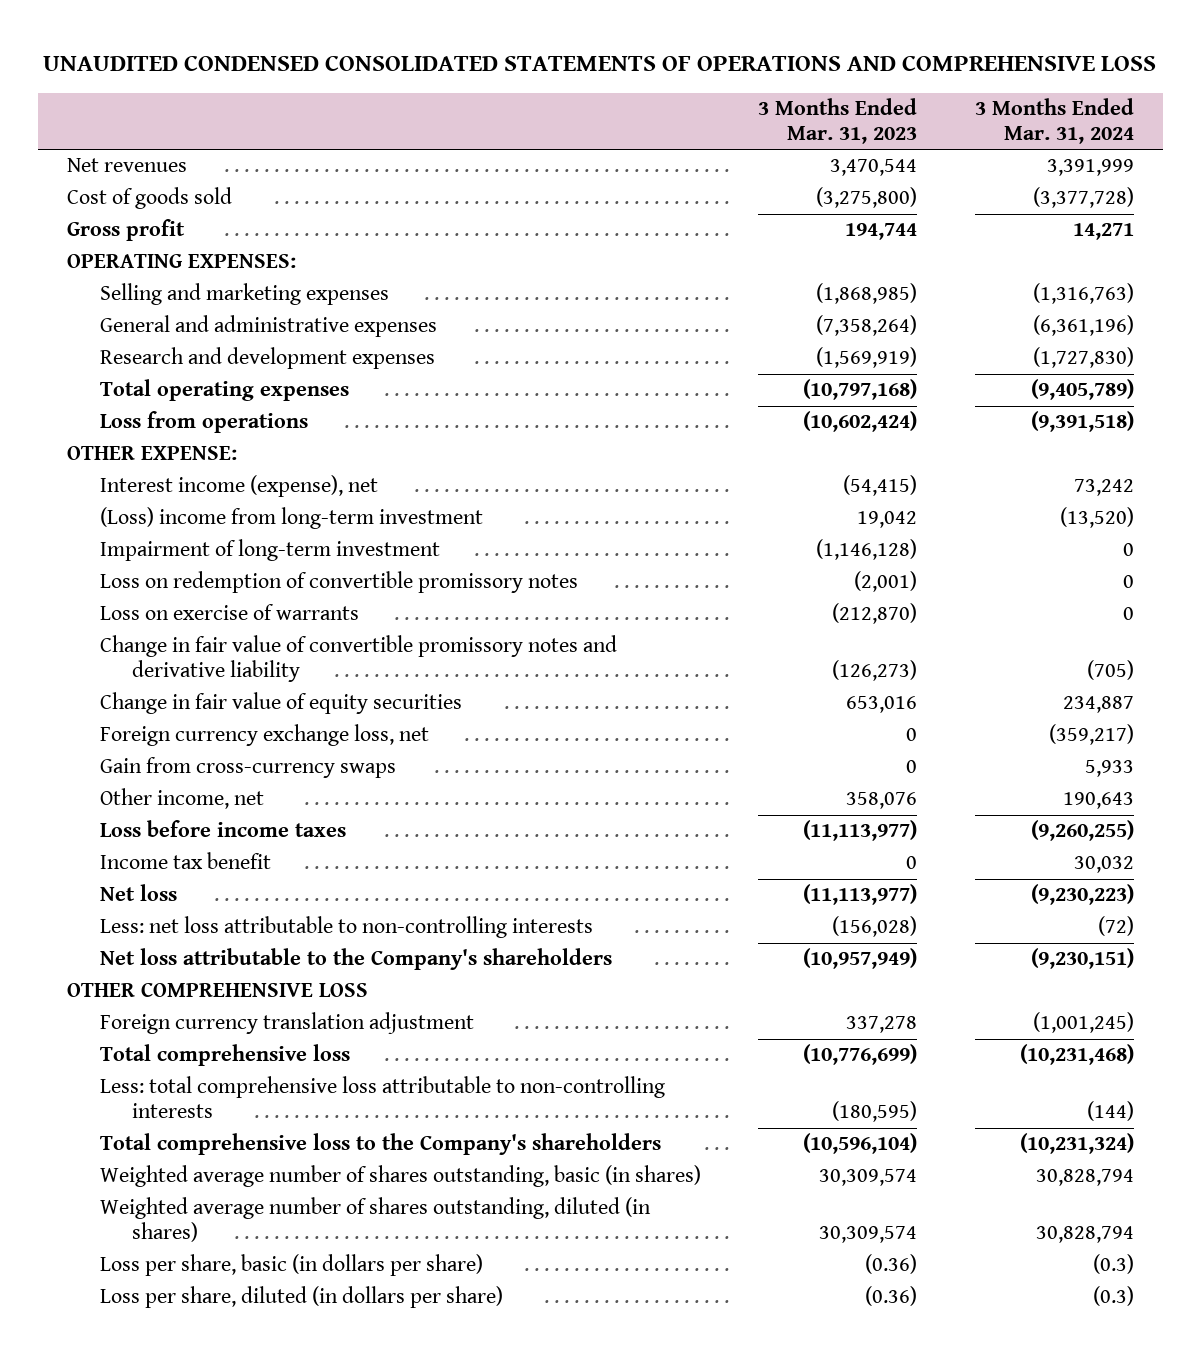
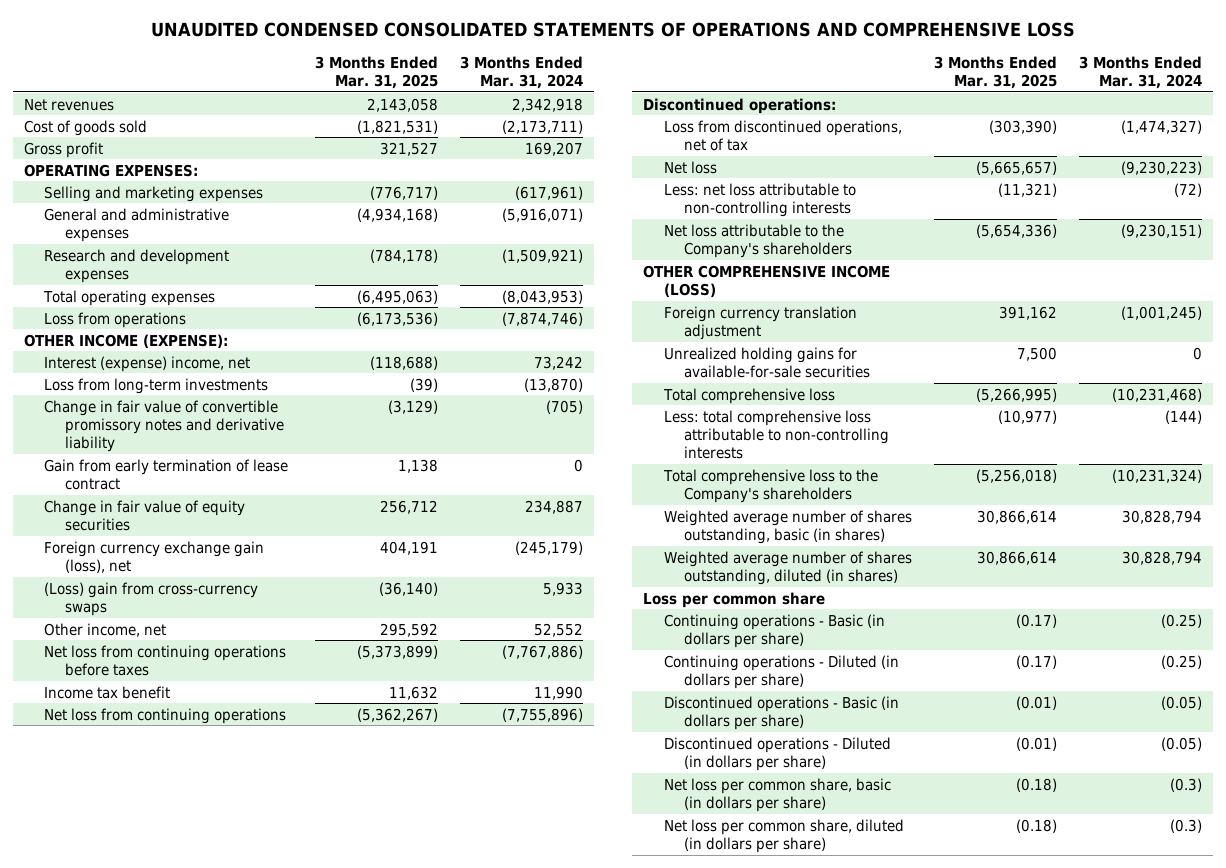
- | 3 Months Ended Mar. 31, 2023 | 3 Months Ended Mar. 31, 2024
+ | 3 Months Ended Mar. 31, 2025 | 3 Months Ended Mar. 31, 2024
- Net revenues | 3,470,544 | 3,391,999
- Cost of goods sold | (3,275,800) | (3,377,728)
- Gross profit | 194,744 | 14,271
+ Net revenues | 2,143,058 | 2,342,918
+ Cost of goods sold | (1,821,531) | (2,173,711)
+ Gross profit | 321,527 | 169,207
- Selling and marketing expenses | (1,868,985) | (1,316,763)
- General and administrative expenses | (7,358,264) | (6,361,196)
- Research and development expenses | (1,569,919) | (1,727,830)
- Total operating expenses | (10,797,168) | (9,405,789)
- Loss from operations | (10,602,424) | (9,391,518)
- OTHER EXPENSE:
- Interest income (expense), net | (54,415) | 73,242
- (Loss) income from long-term investment | 19,042 | (13,520)
- Impairment of long-term investment | (1,146,128) | 0
- Loss on redemption of convertible promissory notes | (2,001) | 0
- Loss on exercise of warrants | (212,870) | 0
+ Selling and marketing expenses | (776,717) | (617,961)
+ General and administrative expenses | (4,934,168) | (5,916,071)
+ Research and development expenses | (784,178) | (1,509,921)
+ Total operating expenses | (6,495,063) | (8,043,953)
+ Loss from operations | (6,173,536) | (7,874,746)
+ OTHER INCOME (EXPENSE):
+ Interest (expense) income, net | (118,688) | 73,242
+ Loss from long-term investments | (39) | (13,870)
+ Gain from early termination of lease contract | 1,138 | 0
- Foreign currency exchange loss, net | 0 | (359,217)
- Gain from cross-currency swaps | 0 | 5,933
- Other income, net | 358,076 | 190,643
- Loss before income taxes | (11,113,977) | (9,260,255)
- Income tax benefit | 0 | 30,032
+ Foreign currency exchange gain (loss), net | 404,191 | (245,179)
+ (Loss) gain from cross-currency swaps | (36,140) | 5,933
+ Other income, net | 295,592 | 52,552
+ Net loss from continuing operations before taxes | (5,373,899) | (7,767,886)
+ Income tax benefit | 11,632 | 11,990
+ Net loss from continuing operations | (5,362,267) | (7,755,896)
+ Discontinued operations:
+ Loss from discontinued operations, net of tax | (303,390) | (1,474,327)
- OTHER COMPREHENSIVE LOSS
+ OTHER COMPREHENSIVE INCOME (LOSS)
+ Unrealized holding gains for available-for-sale securities | 7,500 | 0
- Loss per share, basic (in dollars per share) | (0.36) | (0.3)
- Loss per share, diluted (in dollars per share) | (0.36) | (0.3)
+ Loss per common share
+ Continuing operations - Basic (in dollars per share) | (0.17) | (0.25)
+ Continuing operations - Diluted (in dollars per share) | (0.17) | (0.25)
+ Discontinued operations - Basic (in dollars per share) | (0.01) | (0.05)
+ Discontinued operations - Diluted (in dollars per share) | (0.01) | (0.05)
+ Net loss per common share, basic (in dollars per share) | (0.18) | (0.3)
+ Net loss per common share, diluted (in dollars per share) | (0.18) | (0.3)

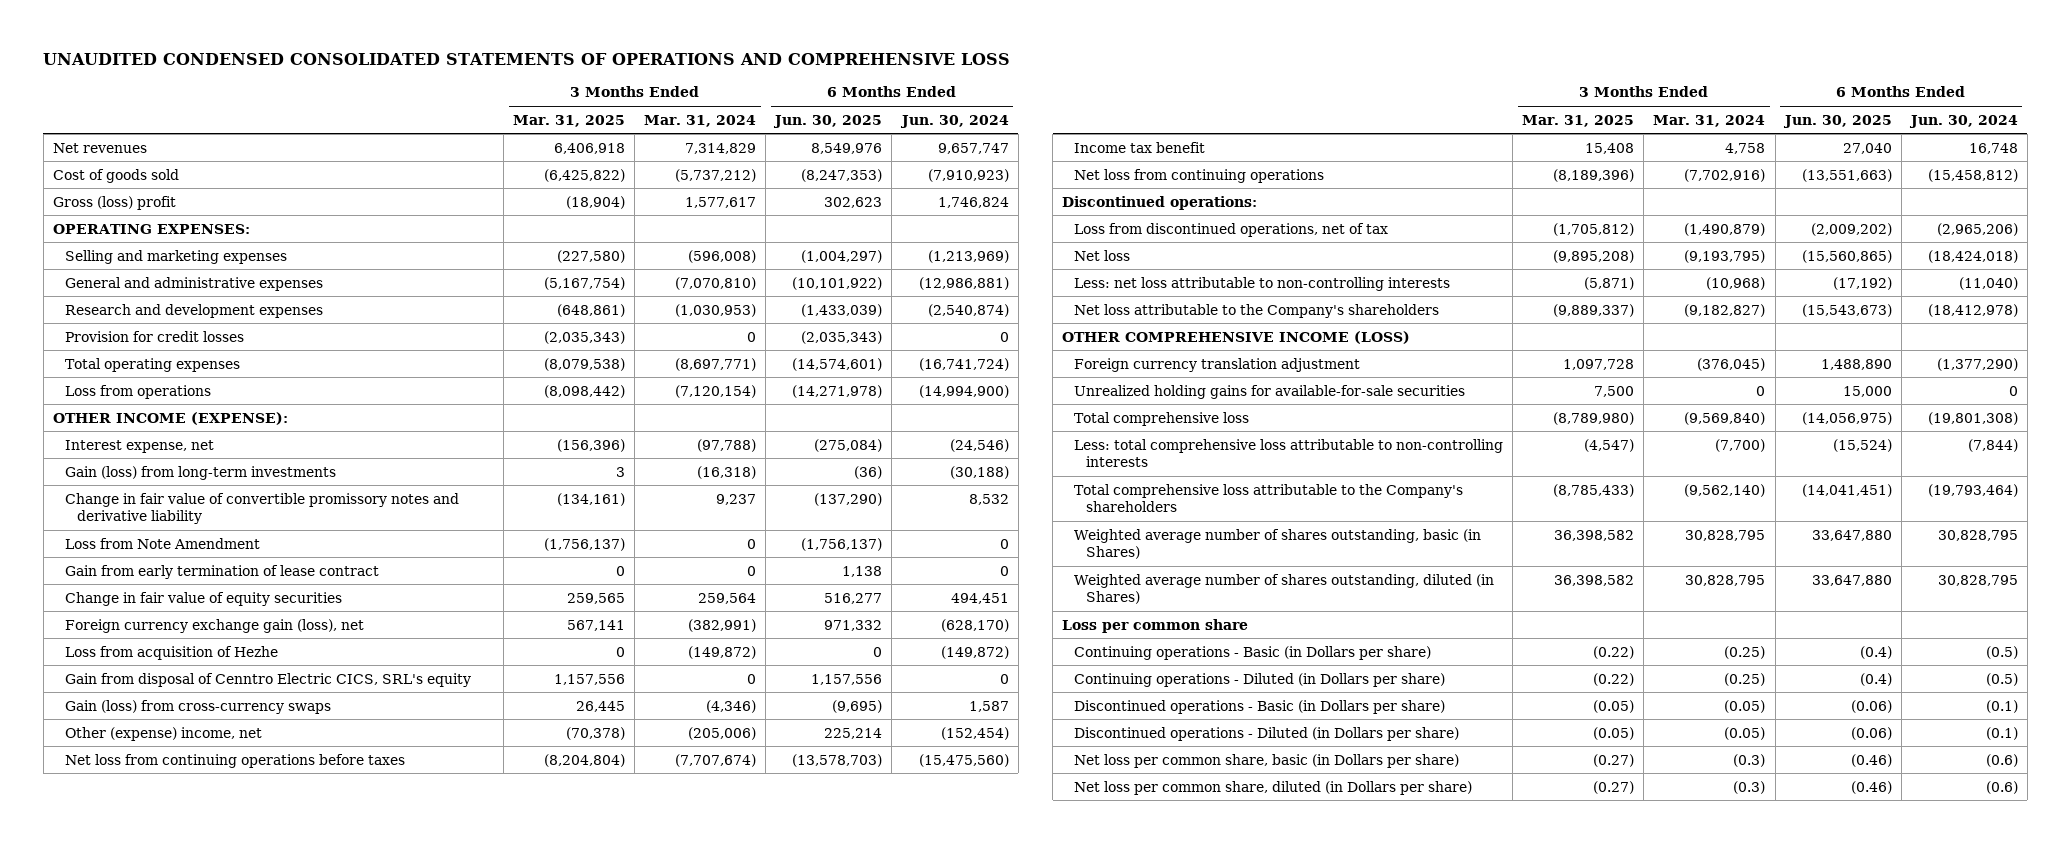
- | 3 Months Ended Mar. 31, 2025 | 3 Months Ended Mar. 31, 2024
+ | 3 Months Ended Mar. 31, 2025 | 3 Months Ended Mar. 31, 2024 | 6 Months Ended Jun. 30, 2025 | 6 Months Ended Jun. 30, 2024
- Net revenues | 2,143,058 | 2,342,918
- Cost of goods sold | (1,821,531) | (2,173,711)
- Gross profit | 321,527 | 169,207
+ Net revenues | 6,406,918 | 7,314,829 | 8,549,976 | 9,657,747
+ Cost of goods sold | (6,425,822) | (5,737,212) | (8,247,353) | (7,910,923)
+ Gross (loss) profit | (18,904) | 1,577,617 | 302,623 | 1,746,824
- Selling and marketing expenses | (776,717) | (617,961)
- General and administrative expenses | (4,934,168) | (5,916,071)
- Research and development expenses | (784,178) | (1,509,921)
- Total operating expenses | (6,495,063) | (8,043,953)
- Loss from operations | (6,173,536) | (7,874,746)
+ Selling and marketing expenses | (227,580) | (596,008) | (1,004,297) | (1,213,969)
+ General and administrative expenses | (5,167,754) | (7,070,810) | (10,101,922) | (12,986,881)
+ Research and development expenses | (648,861) | (1,030,953) | (1,433,039) | (2,540,874)
+ Provision for credit losses | (2,035,343) | 0 | (2,035,343) | 0
+ Total operating expenses | (8,079,538) | (8,697,771) | (14,574,601) | (16,741,724)
+ Loss from operations | (8,098,442) | (7,120,154) | (14,271,978) | (14,994,900)
- Interest (expense) income, net | (118,688) | 73,242
- Loss from long-term investments | (39) | (13,870)
- Change in fair value of convertible promissory notes and derivative liability | (3,129) | (705)
- Gain from early termination of lease contract | 1,138 | 0
- Change in fair value of equity securities | 256,712 | 234,887
- Foreign currency exchange gain (loss), net | 404,191 | (245,179)
- (Loss) gain from cross-currency swaps | (36,140) | 5,933
- Other income, net | 295,592 | 52,552
- Net loss from continuing operations before taxes | (5,373,899) | (7,767,886)
- Income tax benefit | 11,632 | 11,990
- Net loss from continuing operations | (5,362,267) | (7,755,896)
+ Interest expense, net | (156,396) | (97,788) | (275,084) | (24,546)
+ Gain (loss) from long-term investments | 3 | (16,318) | (36) | (30,188)
+ Change in fair value of convertible promissory notes and derivative liability | (134,161) | 9,237 | (137,290) | 8,532
+ Loss from Note Amendment | (1,756,137) | 0 | (1,756,137) | 0
+ Gain from early termination of lease contract | 0 | 0 | 1,138 | 0
+ Change in fair value of equity securities | 259,565 | 259,564 | 516,277 | 494,451
+ Foreign currency exchange gain (loss), net | 567,141 | (382,991) | 971,332 | (628,170)
+ Loss from acquisition of Hezhe | 0 | (149,872) | 0 | (149,872)
+ Gain from disposal of Cenntro Electric CICS, SRL's equity | 1,157,556 | 0 | 1,157,556 | 0
+ Gain (loss) from cross-currency swaps | 26,445 | (4,346) | (9,695) | 1,587
+ Other (expense) income, net | (70,378) | (205,006) | 225,214 | (152,454)
+ Net loss from continuing operations before taxes | (8,204,804) | (7,707,674) | (13,578,703) | (15,475,560)
+ Income tax benefit | 15,408 | 4,758 | 27,040 | 16,748
+ Net loss from continuing operations | (8,189,396) | (7,702,916) | (13,551,663) | (15,458,812)
- Loss from discontinued operations, net of tax | (303,390) | (1,474,327)
- Net loss | (5,665,657) | (9,230,223)
- Less: net loss attributable to non-controlling interests | (11,321) | (72)
- Net loss attributable to the Company's shareholders | (5,654,336) | (9,230,151)
+ Loss from discontinued operations, net of tax | (1,705,812) | (1,490,879) | (2,009,202) | (2,965,206)
+ Net loss | (9,895,208) | (9,193,795) | (15,560,865) | (18,424,018)
+ Less: net loss attributable to non-controlling interests | (5,871) | (10,968) | (17,192) | (11,040)
+ Net loss attributable to the Company's shareholders | (9,889,337) | (9,182,827) | (15,543,673) | (18,412,978)
- Foreign currency translation adjustment | 391,162 | (1,001,245)
+ Foreign currency translation adjustment | 1,097,728 | (376,045) | 1,488,890 | (1,377,290)
- Total comprehensive loss | (5,266,995) | (10,231,468)
- Less: total comprehensive loss attributable to non-controlling interests | (10,977) | (144)
- Total comprehensive loss to the Company's shareholders | (5,256,018) | (10,231,324)
- Weighted average number of shares outstanding, basic (in shares) | 30,866,614 | 30,828,794
- Weighted average number of shares outstanding, diluted (in shares) | 30,866,614 | 30,828,794
+ Total comprehensive loss | (8,789,980) | (9,569,840) | (14,056,975) | (19,801,308)
+ Less: total comprehensive loss attributable to non-controlling interests | (4,547) | (7,700) | (15,524) | (7,844)
+ Total comprehensive loss attributable to the Company's shareholders | (8,785,433) | (9,562,140) | (14,041,451) | (19,793,464)
+ Weighted average number of shares outstanding, basic (in Shares) | 36,398,582 | 30,828,795 | 33,647,880 | 30,828,795
+ Weighted average number of shares outstanding, diluted (in Shares) | 36,398,582 | 30,828,795 | 33,647,880 | 30,828,795
- Continuing operations - Basic (in dollars per share) | (0.17) | (0.25)
- Continuing operations - Diluted (in dollars per share) | (0.17) | (0.25)
- Discontinued operations - Basic (in dollars per share) | (0.01) | (0.05)
- Discontinued operations - Diluted (in dollars per share) | (0.01) | (0.05)
- Net loss per common share, basic (in dollars per share) | (0.18) | (0.3)
- Net loss per common share, diluted (in dollars per share) | (0.18) | (0.3)
+ Continuing operations - Basic (in Dollars per share) | (0.22) | (0.25) | (0.4) | (0.5)
+ Continuing operations - Diluted (in Dollars per share) | (0.22) | (0.25) | (0.4) | (0.5)
+ Discontinued operations - Basic (in Dollars per share) | (0.05) | (0.05) | (0.06) | (0.1)
+ Discontinued operations - Diluted (in Dollars per share) | (0.05) | (0.05) | (0.06) | (0.1)
+ Net loss per common share, basic (in Dollars per share) | (0.27) | (0.3) | (0.46) | (0.6)
+ Net loss per common share, diluted (in Dollars per share) | (0.27) | (0.3) | (0.46) | (0.6)

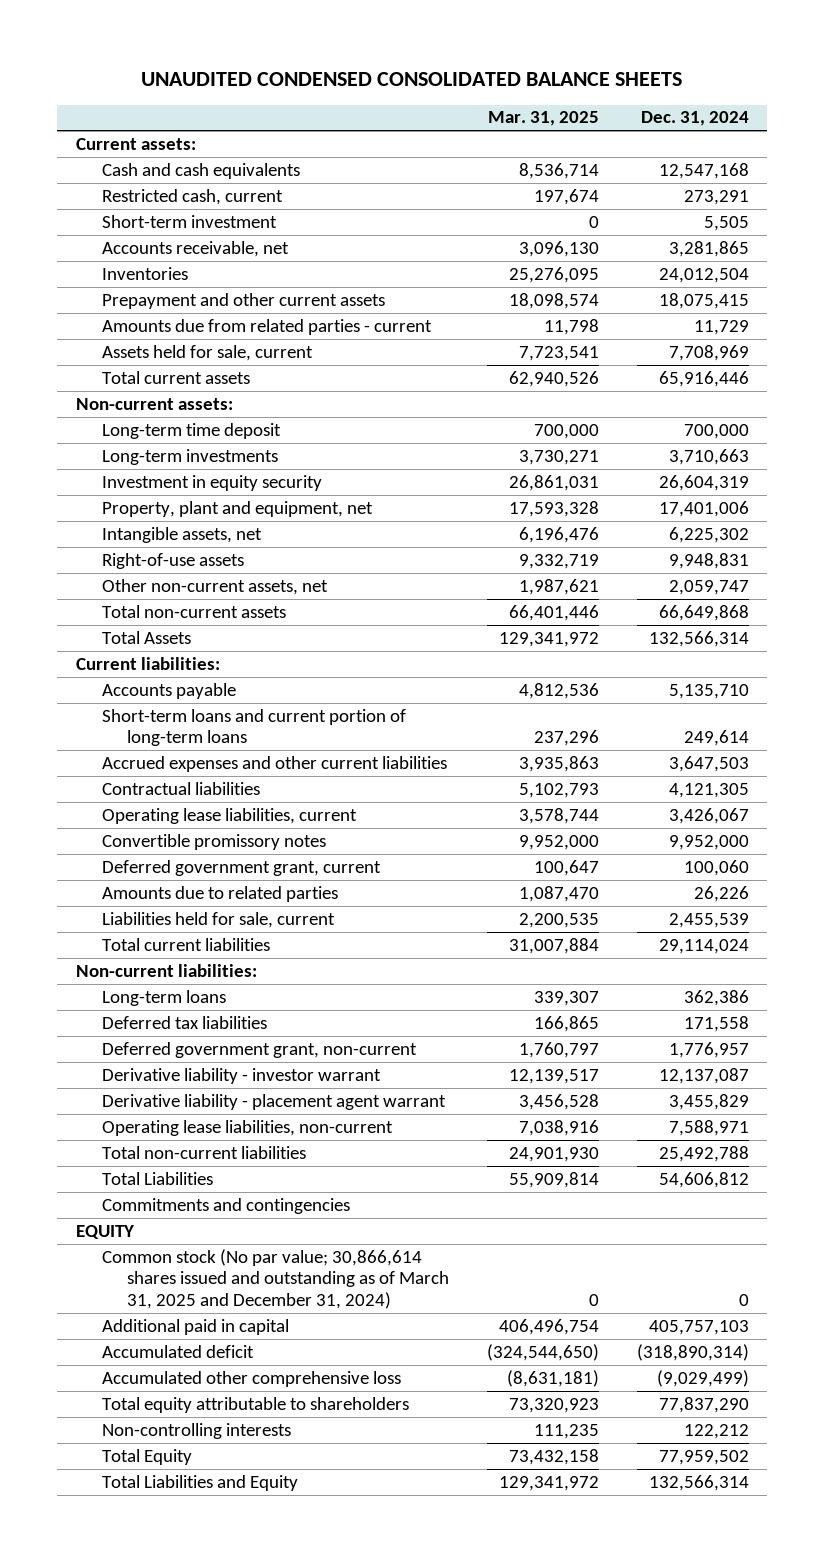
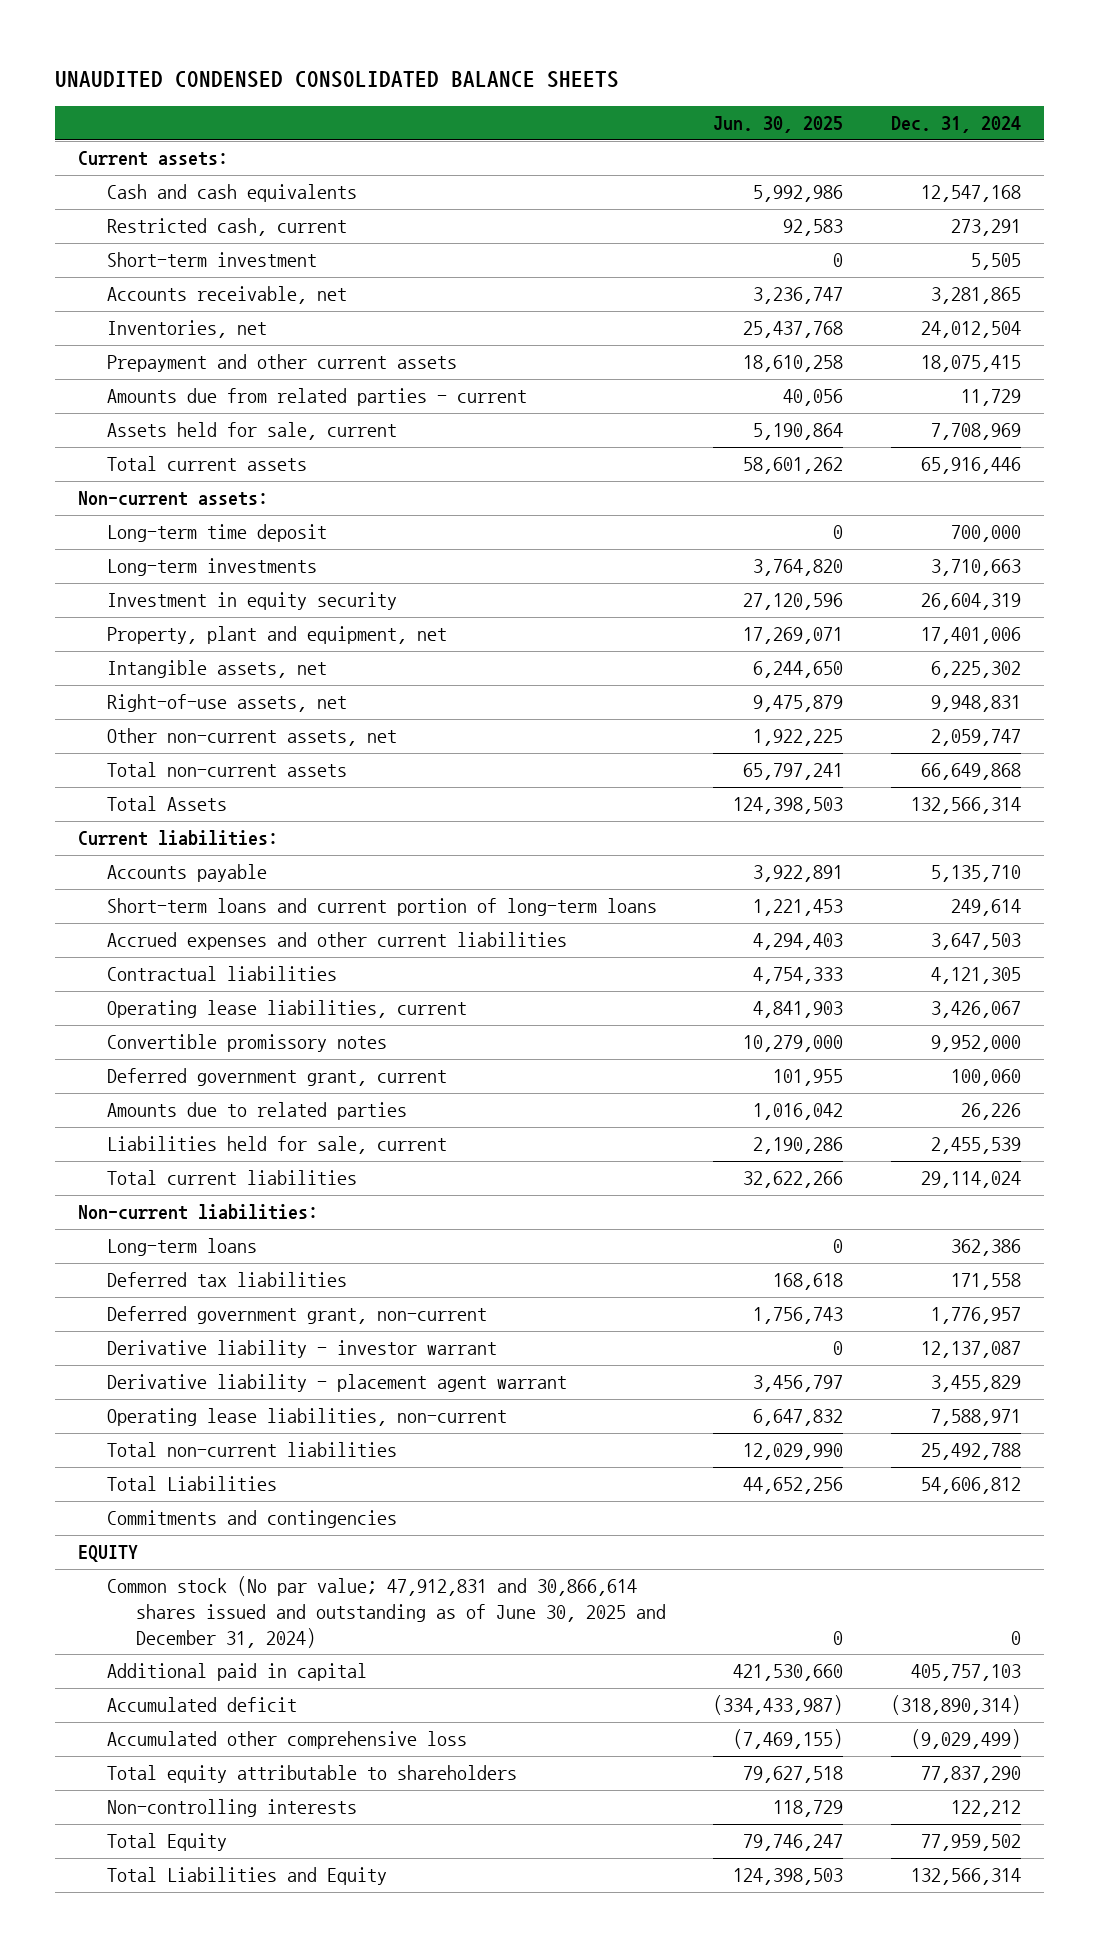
- | Mar. 31, 2025 | Dec. 31, 2024
+ | Jun. 30, 2025 | Dec. 31, 2024
- Inventories | 25,276,095 | 24,012,504
+ Inventories, net | 25,437,768 | 24,012,504
- Right-of-use assets | 9,332,719 | 9,948,831
+ Right-of-use assets, net | 9,475,879 | 9,948,831
- Common stock (No par value; 30,866,614 shares issued and outstanding as of March 31, 2025 and December 31, 2024) | 0 | 0
+ Common stock (No par value; 47,912,831 and 30,866,614 shares issued and outstanding as of June 30, 2025 and December 31, 2024) | 0 | 0

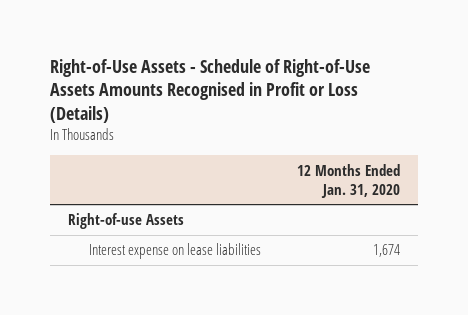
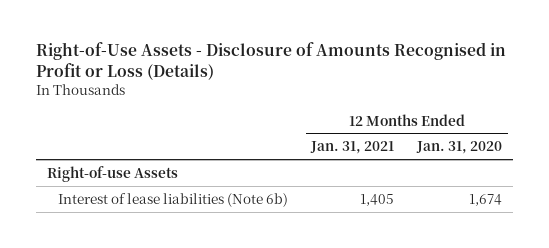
- Right-of-Use Assets - Schedule of Right-of-Use Assets Amounts Recognised in Profit or Loss (Details)
+ Right-of-Use Assets - Disclosure of Amounts Recognised in Profit or Loss (Details)
- | 12 Months Ended Jan. 31, 2020
+ | 12 Months Ended Jan. 31, 2021 | 12 Months Ended Jan. 31, 2020
- Interest expense on lease liabilities | 1,674
+ Interest of lease liabilities (Note 6b) | 1,405 | 1,674

